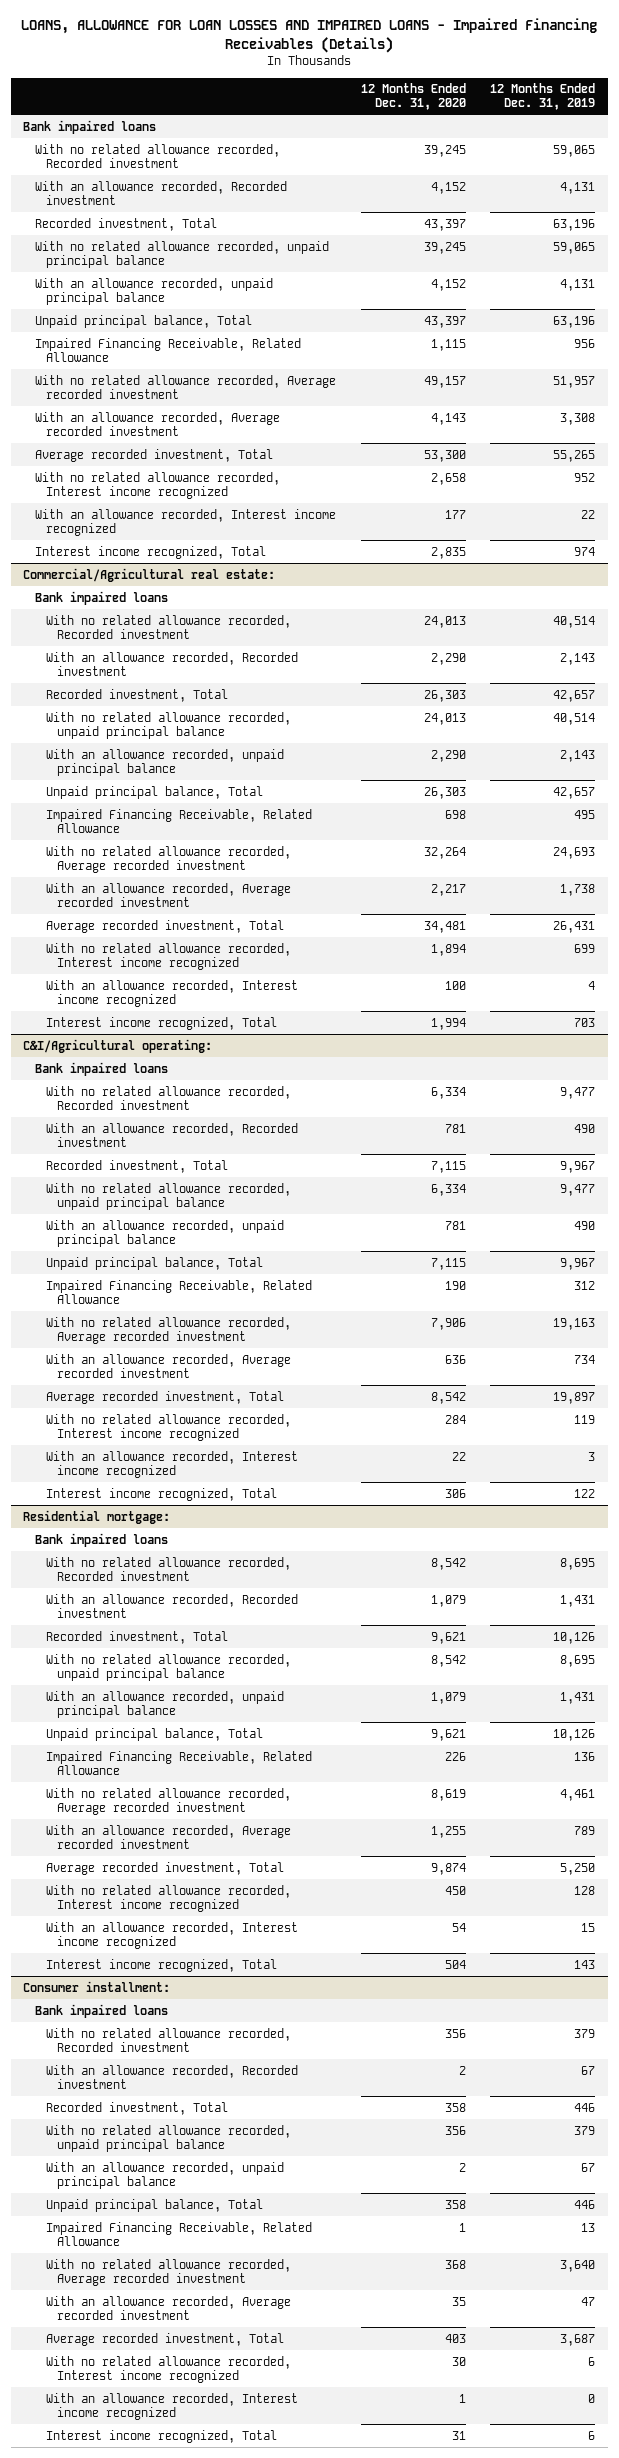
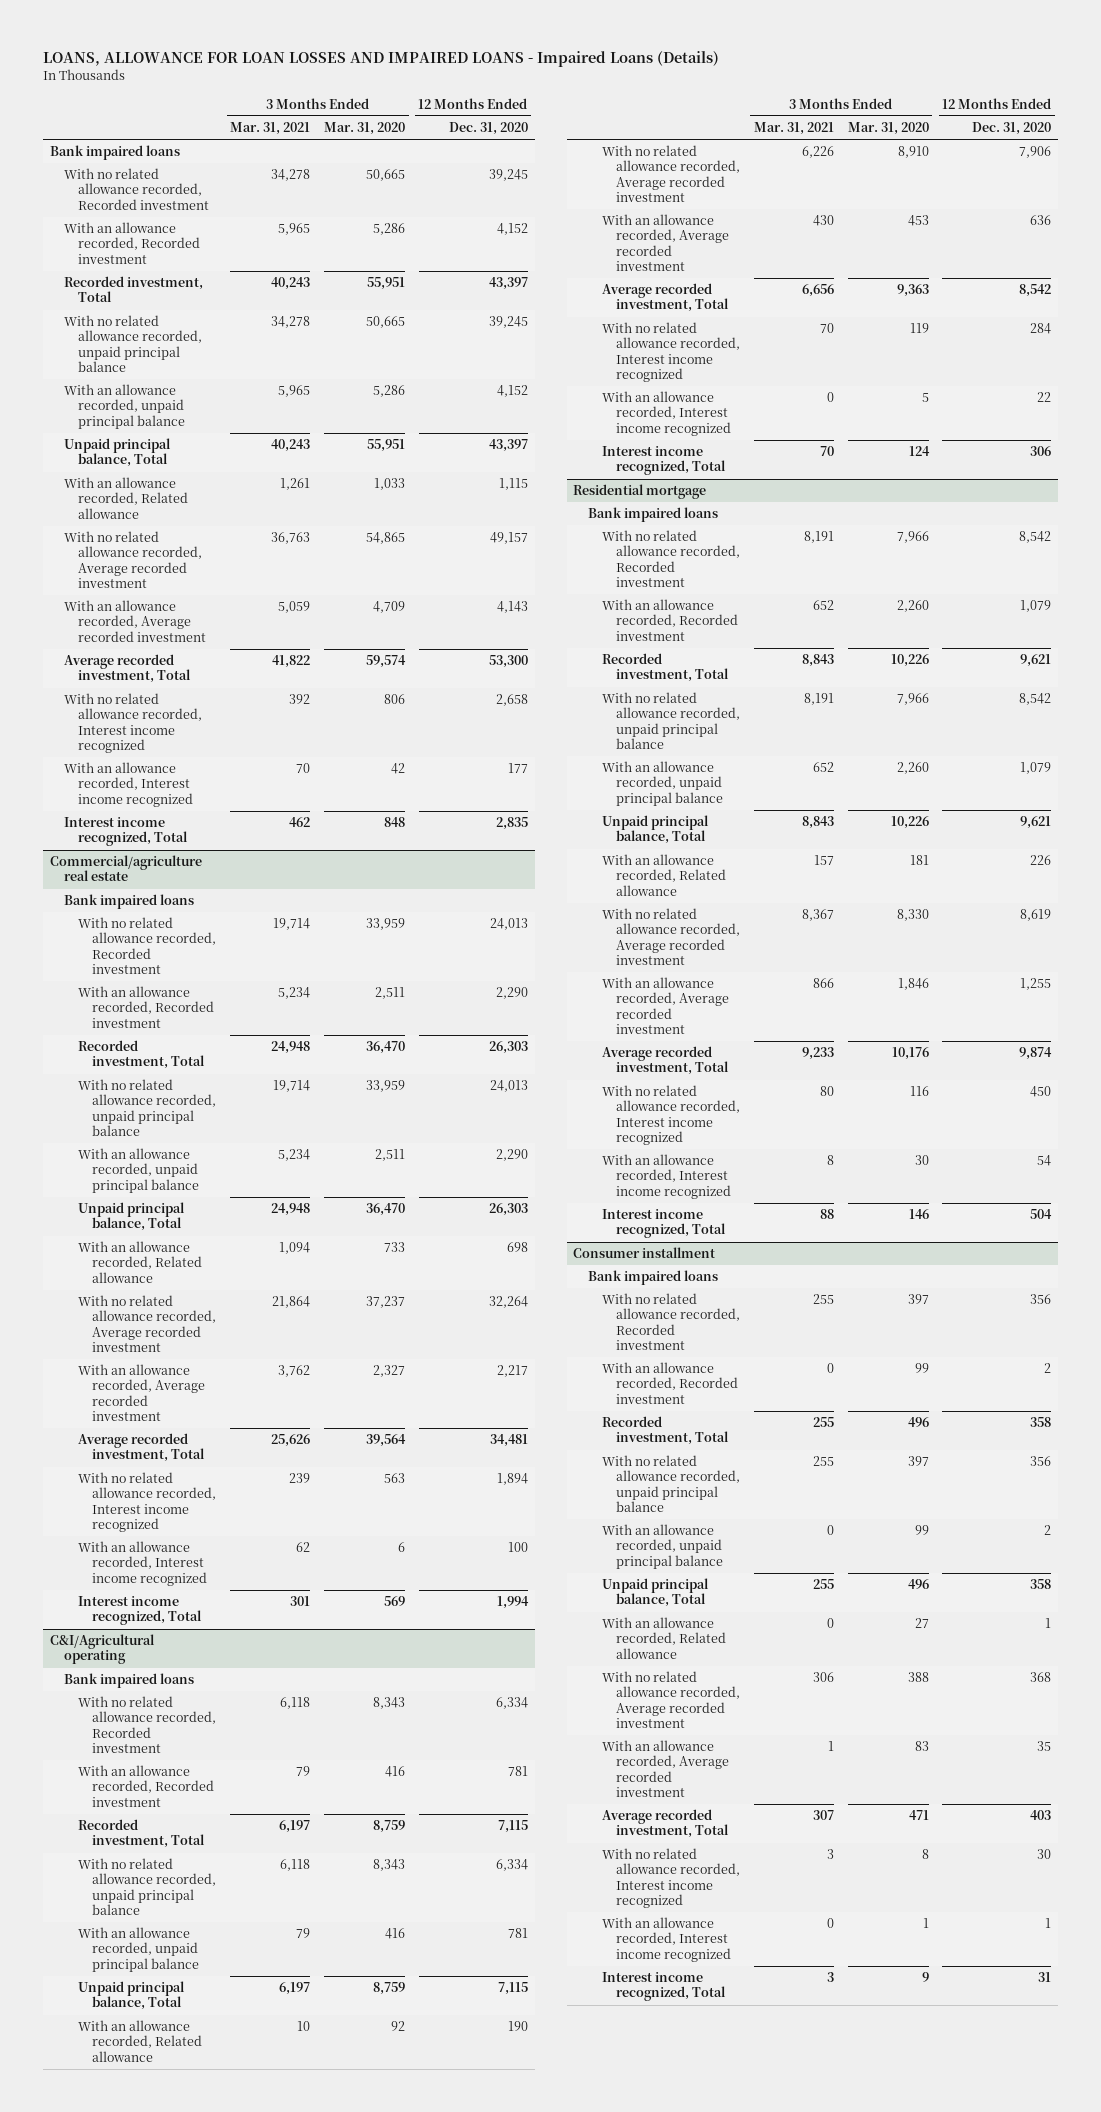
- LOANS, ALLOWANCE FOR LOAN LOSSES AND IMPAIRED LOANS - Impaired Financing Receivables (Details)
+ LOANS, ALLOWANCE FOR LOAN LOSSES AND IMPAIRED LOANS - Impaired Loans (Details)
- | 12 Months Ended Dec. 31, 2020 | 12 Months Ended Dec. 31, 2019
+ | 3 Months Ended Mar. 31, 2021 | 3 Months Ended Mar. 31, 2020 | 12 Months Ended Dec. 31, 2020
- Impaired Financing Receivable, Related Allowance | 1,115 | 956
+ With an allowance recorded, Related allowance | 1,261 | 1,033 | 1,115
- Commercial/Agricultural real estate:
+ Commercial/agriculture real estate
- Impaired Financing Receivable, Related Allowance | 698 | 495
+ With an allowance recorded, Related allowance | 1,094 | 733 | 698
- C&I/Agricultural operating:
+ C&I/Agricultural operating
- Impaired Financing Receivable, Related Allowance | 190 | 312
+ With an allowance recorded, Related allowance | 10 | 92 | 190
- Residential mortgage:
+ Residential mortgage
- Impaired Financing Receivable, Related Allowance | 226 | 136
+ With an allowance recorded, Related allowance | 157 | 181 | 226
- Consumer installment:
+ Consumer installment
- Impaired Financing Receivable, Related Allowance | 1 | 13
+ With an allowance recorded, Related allowance | 0 | 27 | 1

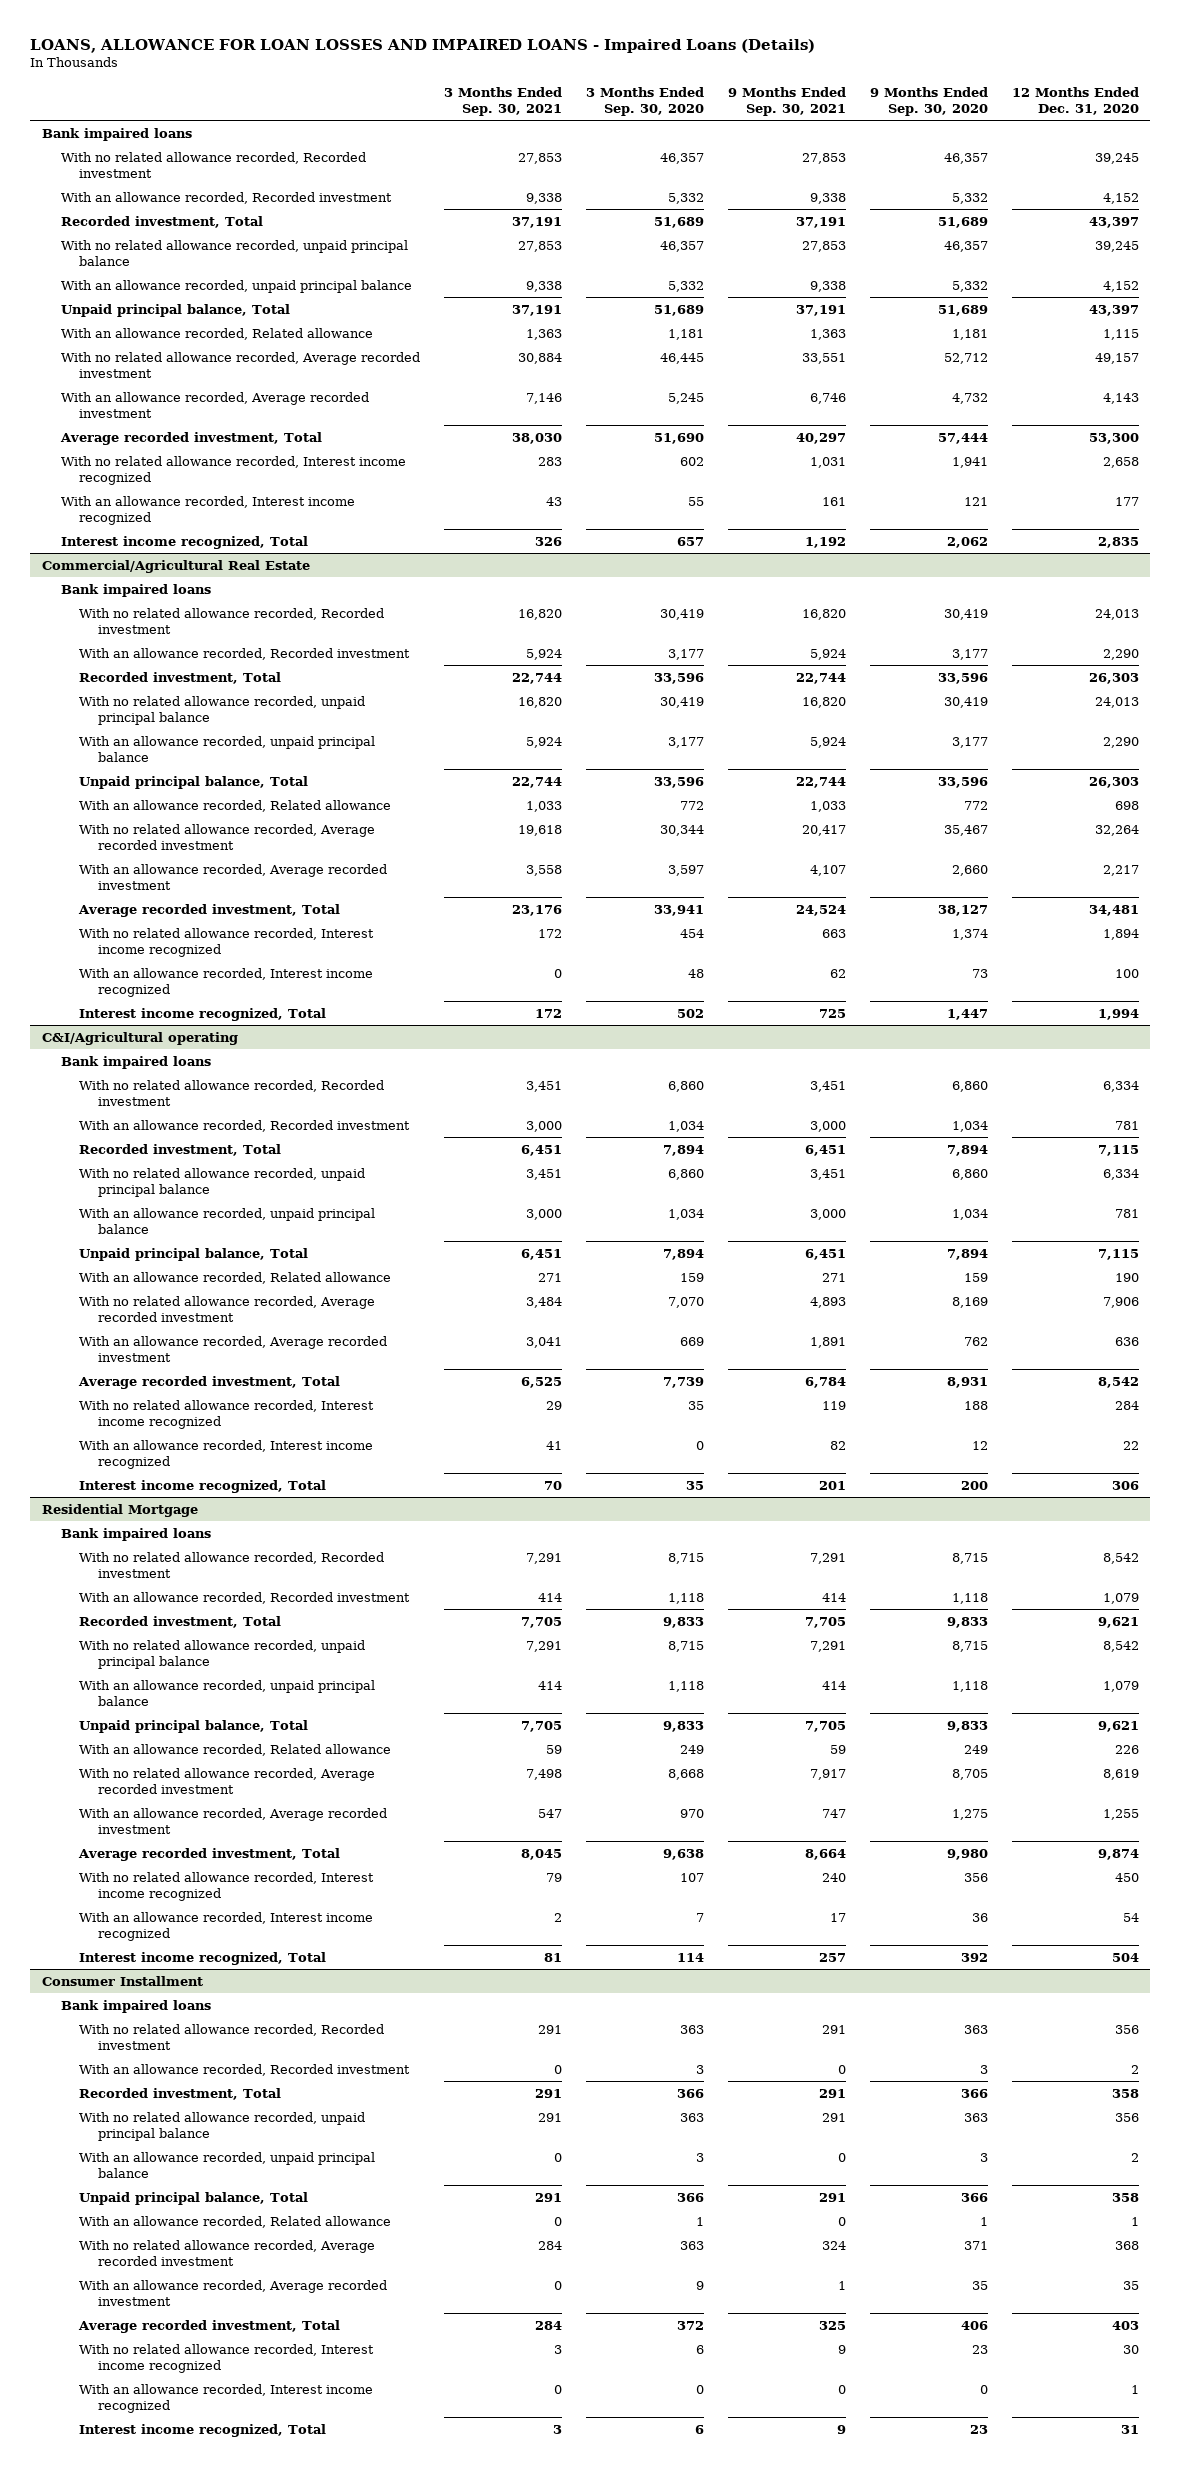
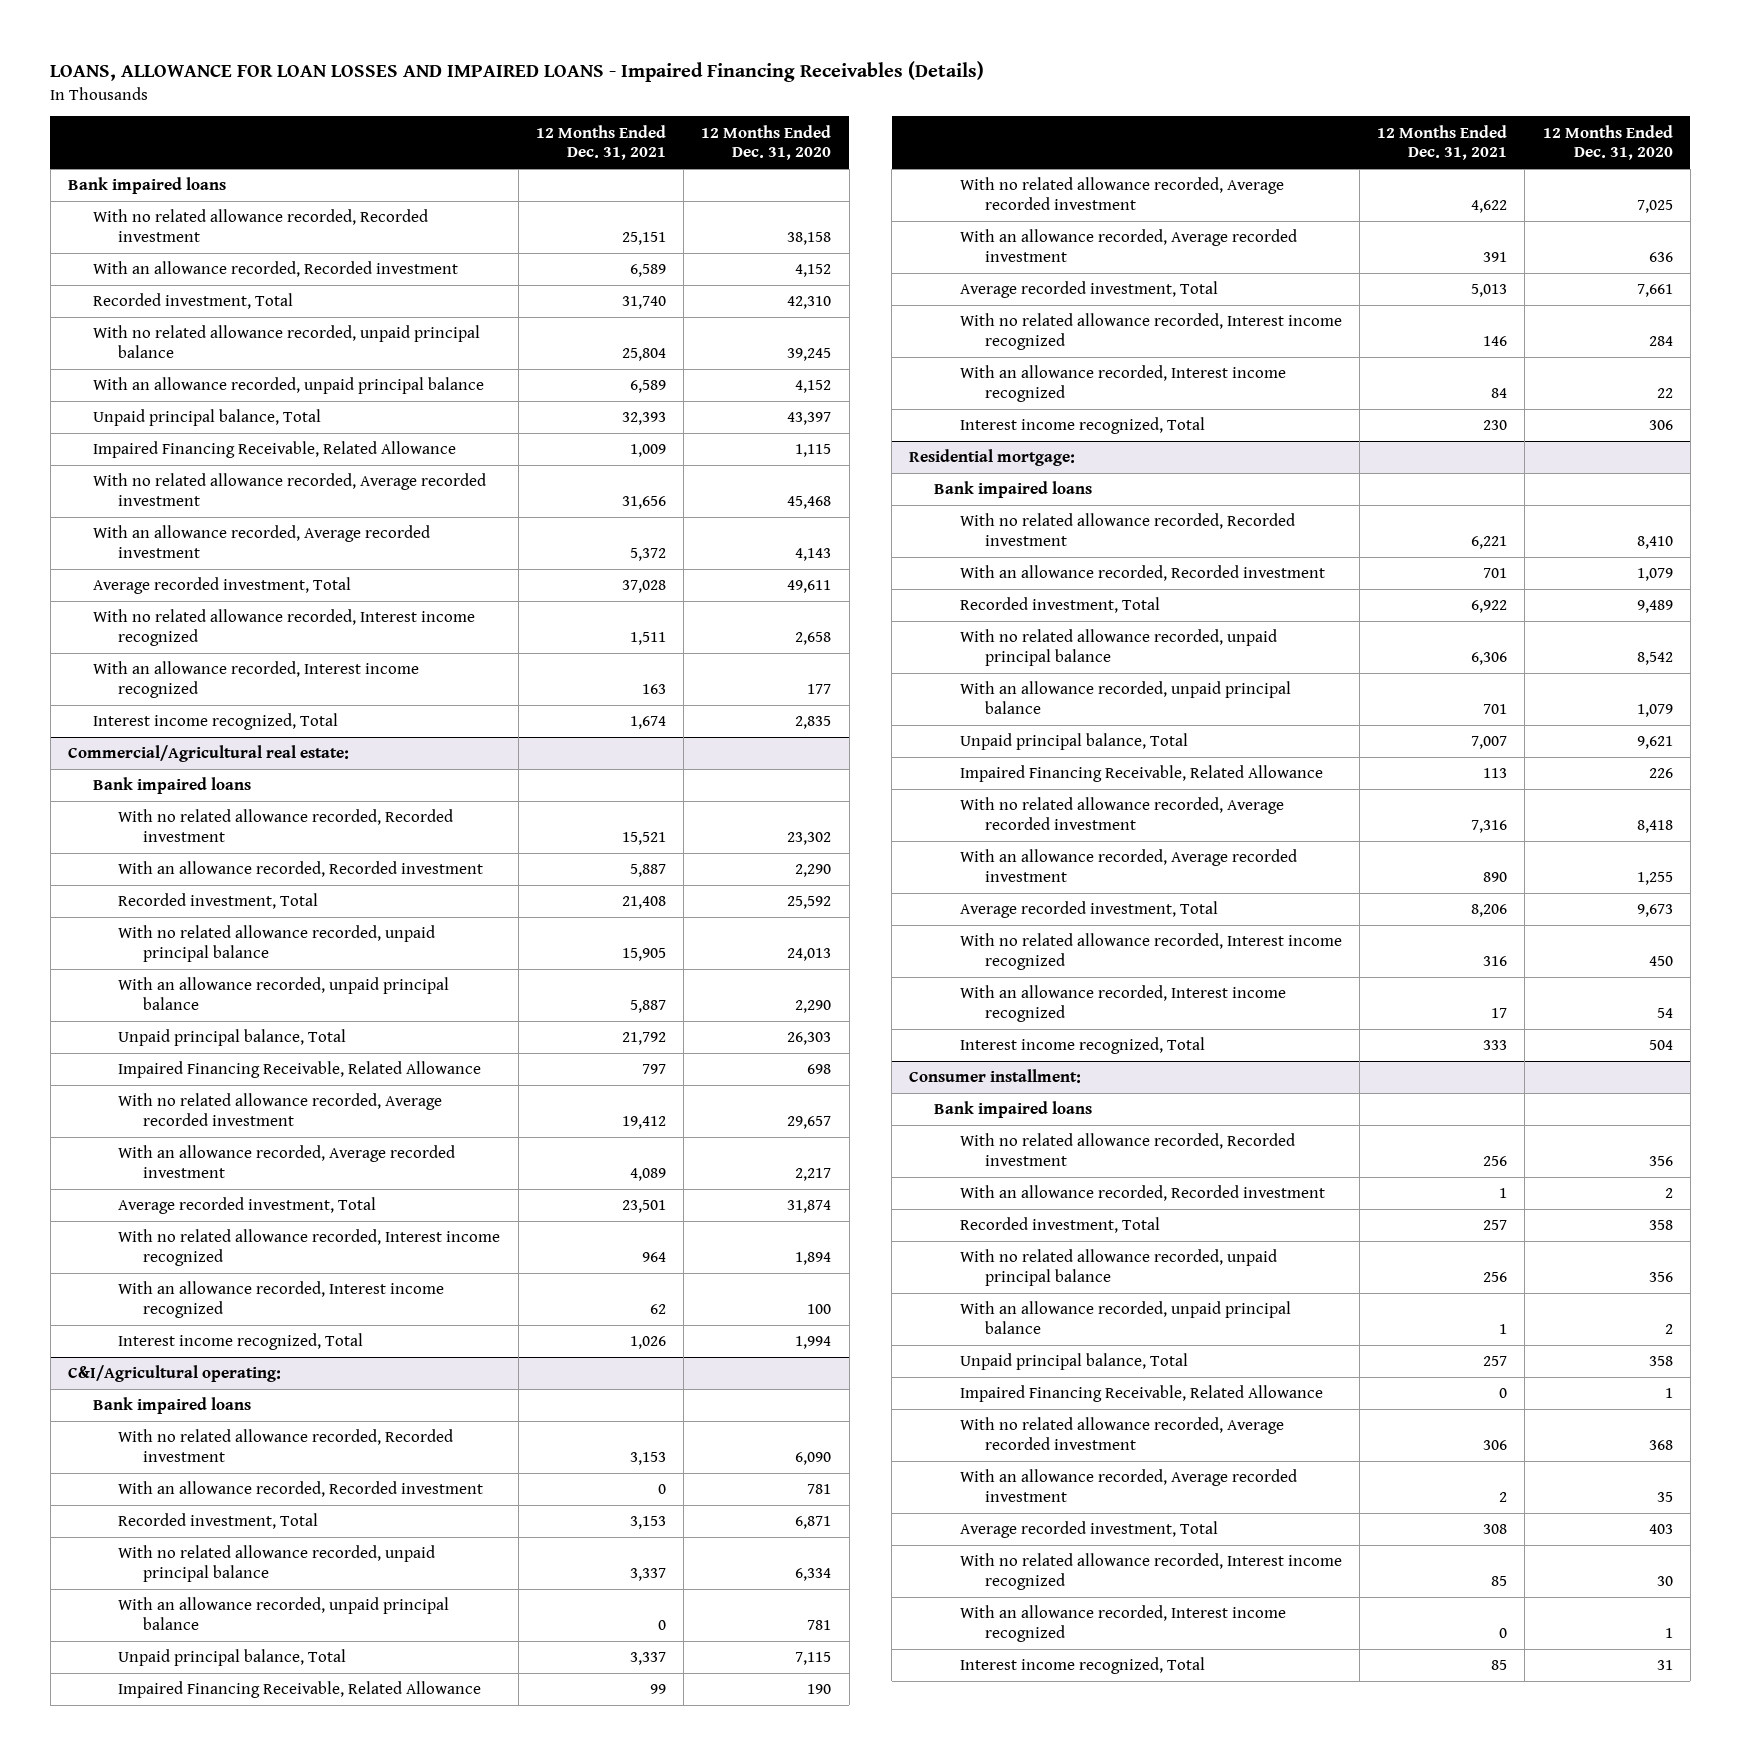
- LOANS, ALLOWANCE FOR LOAN LOSSES AND IMPAIRED LOANS - Impaired Loans (Details)
+ LOANS, ALLOWANCE FOR LOAN LOSSES AND IMPAIRED LOANS - Impaired Financing Receivables (Details)
- | 3 Months Ended Sep. 30, 2021 | 3 Months Ended Sep. 30, 2020 | 9 Months Ended Sep. 30, 2021 | 9 Months Ended Sep. 30, 2020 | 12 Months Ended Dec. 31, 2020
+ | 12 Months Ended Dec. 31, 2021 | 12 Months Ended Dec. 31, 2020
- With no related allowance recorded, Recorded investment | 27,853 | 46,357 | 27,853 | 46,357 | 39,245
+ With no related allowance recorded, Recorded investment | 25,151 | 38,158
- Recorded investment, Total | 37,191 | 51,689 | 37,191 | 51,689 | 43,397
+ Recorded investment, Total | 31,740 | 42,310
- With an allowance recorded, Related allowance | 1,363 | 1,181 | 1,363 | 1,181 | 1,115
- With no related allowance recorded, Average recorded investment | 30,884 | 46,445 | 33,551 | 52,712 | 49,157
+ Impaired Financing Receivable, Related Allowance | 1,009 | 1,115
+ With no related allowance recorded, Average recorded investment | 31,656 | 45,468
- Average recorded investment, Total | 38,030 | 51,690 | 40,297 | 57,444 | 53,300
+ Average recorded investment, Total | 37,028 | 49,611
- Commercial/Agricultural Real Estate
+ Commercial/Agricultural real estate:
- With no related allowance recorded, Recorded investment | 16,820 | 30,419 | 16,820 | 30,419 | 24,013
+ With no related allowance recorded, Recorded investment | 15,521 | 23,302
- Recorded investment, Total | 22,744 | 33,596 | 22,744 | 33,596 | 26,303
+ Recorded investment, Total | 21,408 | 25,592
- With an allowance recorded, Related allowance | 1,033 | 772 | 1,033 | 772 | 698
- With no related allowance recorded, Average recorded investment | 19,618 | 30,344 | 20,417 | 35,467 | 32,264
+ Impaired Financing Receivable, Related Allowance | 797 | 698
+ With no related allowance recorded, Average recorded investment | 19,412 | 29,657
- Average recorded investment, Total | 23,176 | 33,941 | 24,524 | 38,127 | 34,481
+ Average recorded investment, Total | 23,501 | 31,874
- C&I/Agricultural operating
+ C&I/Agricultural operating:
- With no related allowance recorded, Recorded investment | 3,451 | 6,860 | 3,451 | 6,860 | 6,334
+ With no related allowance recorded, Recorded investment | 3,153 | 6,090
- Recorded investment, Total | 6,451 | 7,894 | 6,451 | 7,894 | 7,115
+ Recorded investment, Total | 3,153 | 6,871
- With an allowance recorded, Related allowance | 271 | 159 | 271 | 159 | 190
- With no related allowance recorded, Average recorded investment | 3,484 | 7,070 | 4,893 | 8,169 | 7,906
+ Impaired Financing Receivable, Related Allowance | 99 | 190
+ With no related allowance recorded, Average recorded investment | 4,622 | 7,025
- Average recorded investment, Total | 6,525 | 7,739 | 6,784 | 8,931 | 8,542
+ Average recorded investment, Total | 5,013 | 7,661
- Residential Mortgage
+ Residential mortgage:
- With no related allowance recorded, Recorded investment | 7,291 | 8,715 | 7,291 | 8,715 | 8,542
+ With no related allowance recorded, Recorded investment | 6,221 | 8,410
- Recorded investment, Total | 7,705 | 9,833 | 7,705 | 9,833 | 9,621
+ Recorded investment, Total | 6,922 | 9,489
- With an allowance recorded, Related allowance | 59 | 249 | 59 | 249 | 226
- With no related allowance recorded, Average recorded investment | 7,498 | 8,668 | 7,917 | 8,705 | 8,619
+ Impaired Financing Receivable, Related Allowance | 113 | 226
+ With no related allowance recorded, Average recorded investment | 7,316 | 8,418
- Average recorded investment, Total | 8,045 | 9,638 | 8,664 | 9,980 | 9,874
+ Average recorded investment, Total | 8,206 | 9,673
- Consumer Installment
+ Consumer installment:
- With an allowance recorded, Related allowance | 0 | 1 | 0 | 1 | 1
+ Impaired Financing Receivable, Related Allowance | 0 | 1

